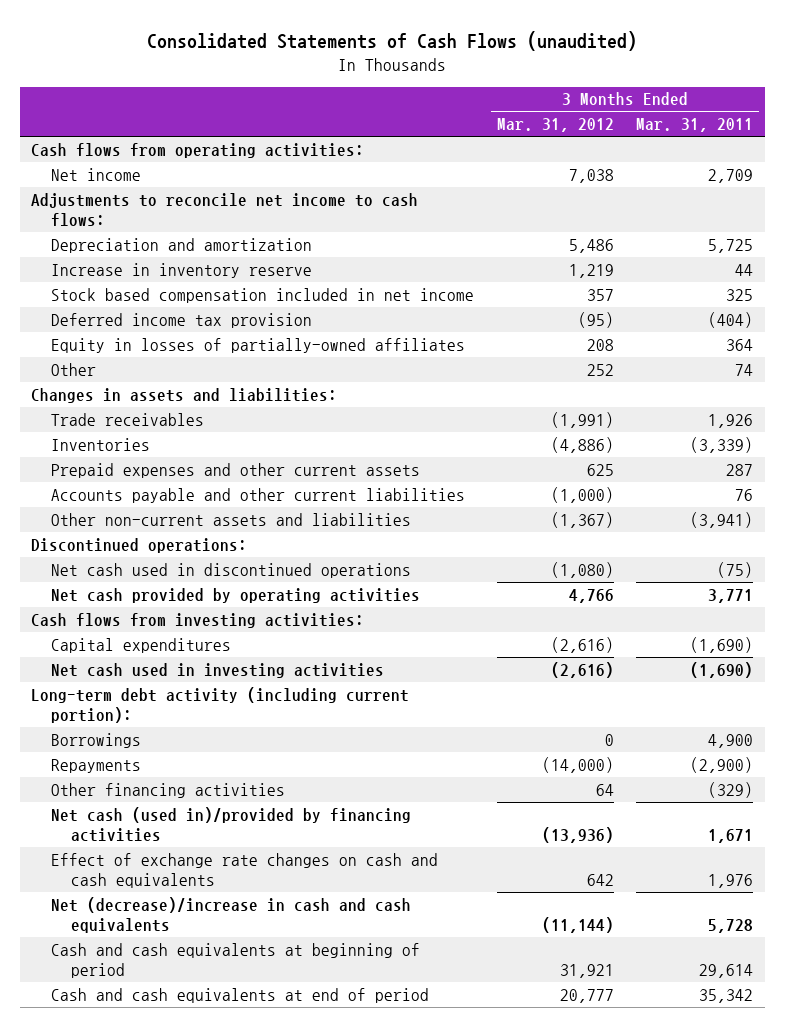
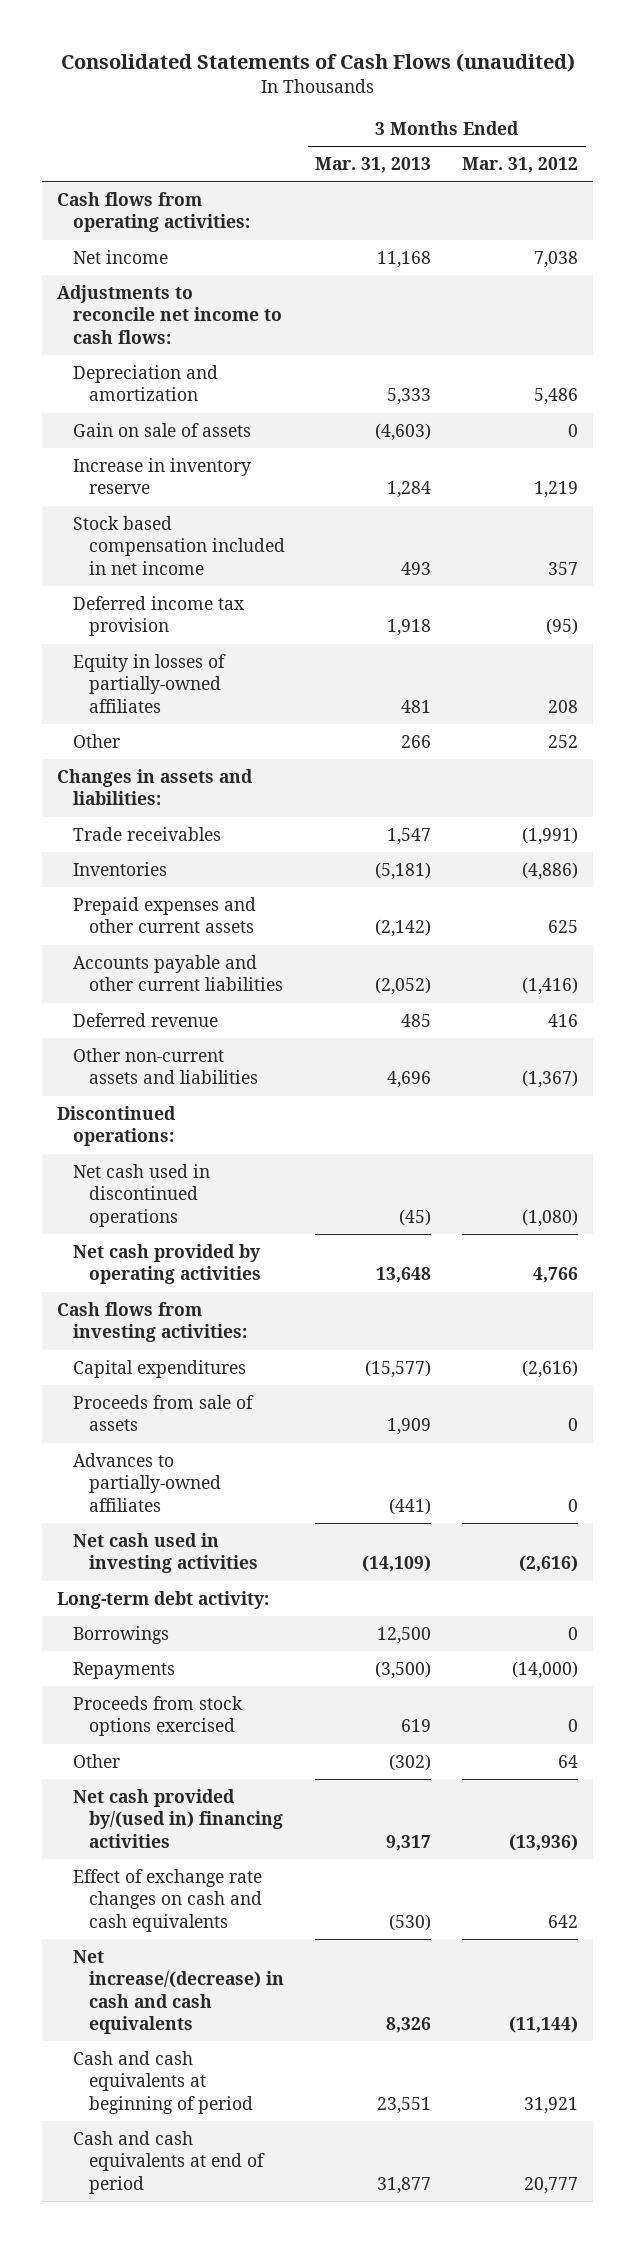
- | 3 Months Ended Mar. 31, 2012 | 3 Months Ended Mar. 31, 2011
+ | 3 Months Ended Mar. 31, 2013 | 3 Months Ended Mar. 31, 2012
+ Gain on sale of assets | (4,603) | 0
- Accounts payable and other current liabilities | (1,000) | 76
+ Accounts payable and other current liabilities | (2,052) | (1,416)
+ Deferred revenue | 485 | 416
+ Proceeds from sale of assets | 1,909 | 0
+ Advances to partially-owned affiliates | (441) | 0
- Long-term debt activity (including current portion):
+ Long-term debt activity:
- Other financing activities | 64 | (329)
- Net cash (used in)/provided by financing activities | (13,936) | 1,671
+ Proceeds from stock options exercised | 619 | 0
+ Other | (302) | 64
+ Net cash provided by/(used in) financing activities | 9,317 | (13,936)
- Net (decrease)/increase in cash and cash equivalents | (11,144) | 5,728
+ Net increase/(decrease) in cash and cash equivalents | 8,326 | (11,144)

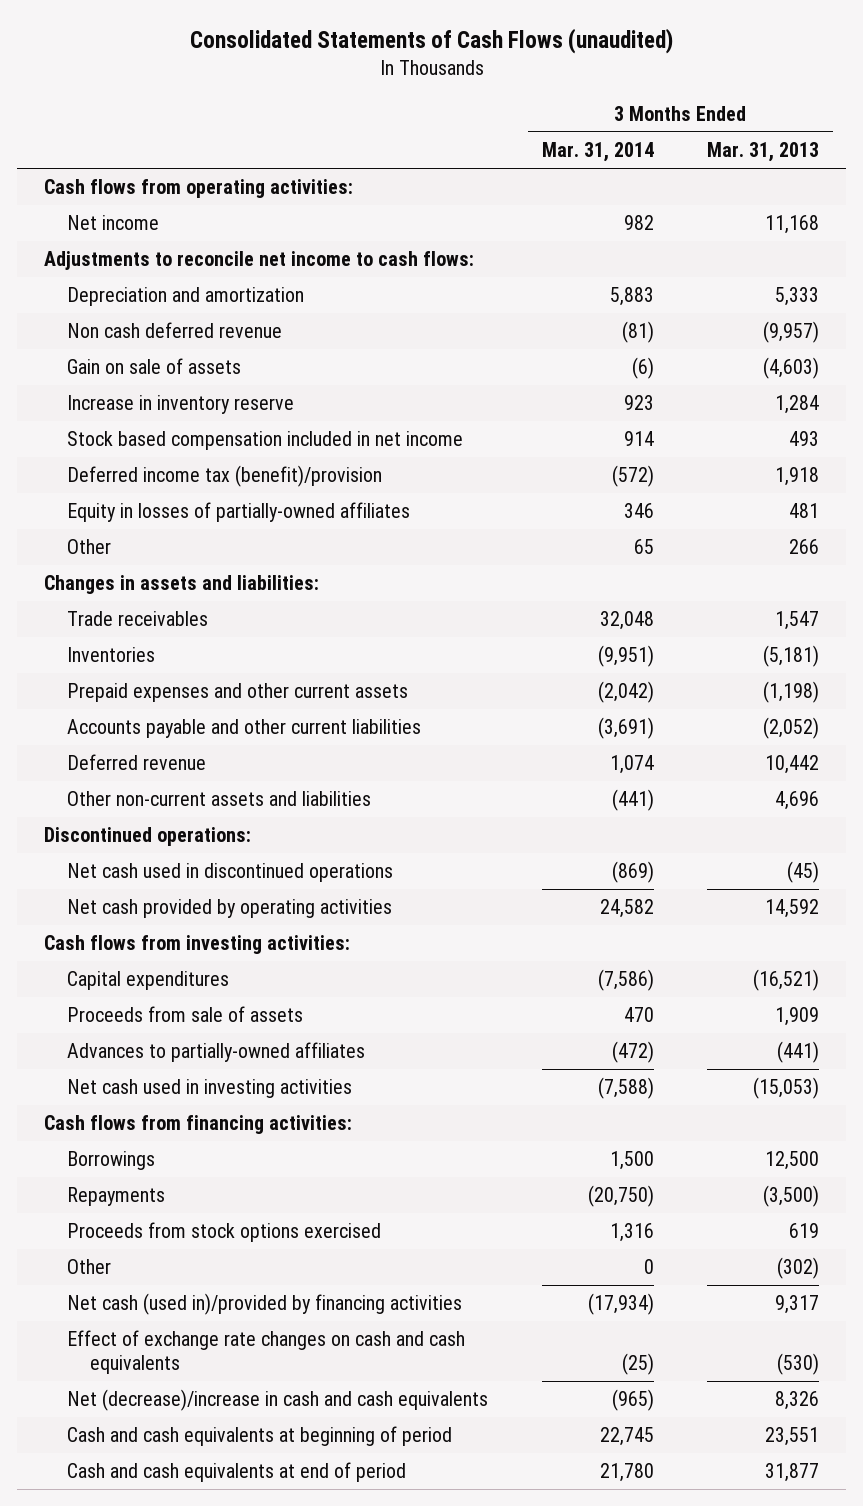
- | 3 Months Ended Mar. 31, 2013 | 3 Months Ended Mar. 31, 2012
+ | 3 Months Ended Mar. 31, 2014 | 3 Months Ended Mar. 31, 2013
+ Non cash deferred revenue | (81) | (9,957)
- Deferred income tax provision | 1,918 | (95)
+ Deferred income tax (benefit)/provision | (572) | 1,918
- Prepaid expenses and other current assets | (2,142) | 625
+ Prepaid expenses and other current assets | (2,042) | (1,198)
- Deferred revenue | 485 | 416
+ Deferred revenue | 1,074 | 10,442
- Net cash provided by operating activities | 13,648 | 4,766
+ Net cash provided by operating activities | 24,582 | 14,592
- Capital expenditures | (15,577) | (2,616)
+ Capital expenditures | (7,586) | (16,521)
- Net cash used in investing activities | (14,109) | (2,616)
- Long-term debt activity:
+ Net cash used in investing activities | (7,588) | (15,053)
+ Cash flows from financing activities:
- Net cash provided by/(used in) financing activities | 9,317 | (13,936)
+ Net cash (used in)/provided by financing activities | (17,934) | 9,317
- Net increase/(decrease) in cash and cash equivalents | 8,326 | (11,144)
+ Net (decrease)/increase in cash and cash equivalents | (965) | 8,326

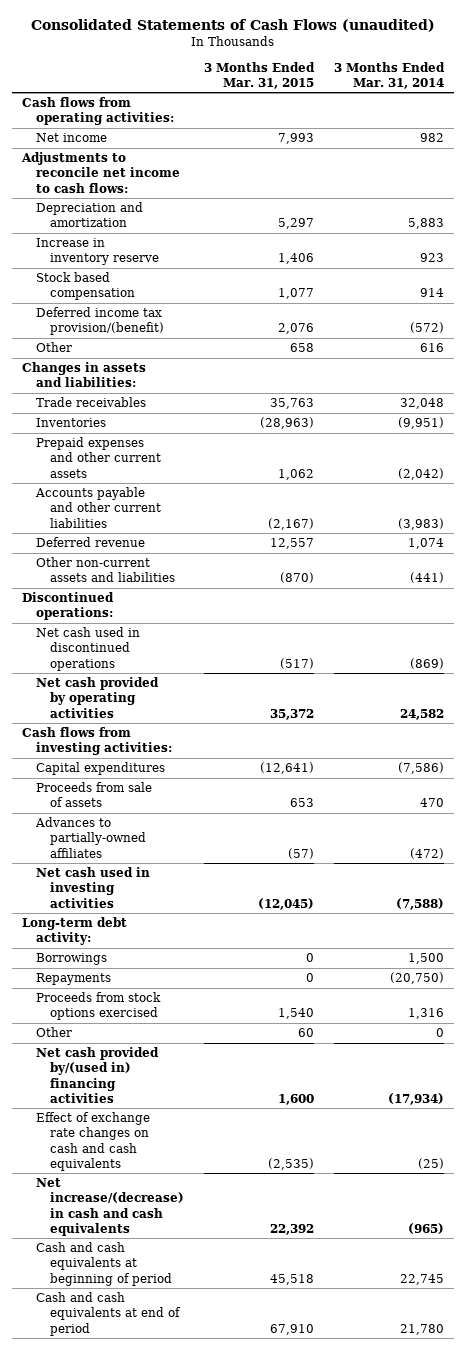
- | 3 Months Ended Mar. 31, 2014 | 3 Months Ended Mar. 31, 2013
+ | 3 Months Ended Mar. 31, 2015 | 3 Months Ended Mar. 31, 2014
- Non cash deferred revenue | (81) | (9,957)
- Gain on sale of assets | (6) | (4,603)
- Stock based compensation included in net income | 914 | 493
- Deferred income tax (benefit)/provision | (572) | 1,918
- Equity in losses of partially-owned affiliates | 346 | 481
- Other | 65 | 266
+ Stock based compensation | 1,077 | 914
+ Deferred income tax provision/(benefit) | 2,076 | (572)
+ Other | 658 | 616
- Accounts payable and other current liabilities | (3,691) | (2,052)
+ Accounts payable and other current liabilities | (2,167) | (3,983)
- Cash flows from financing activities:
+ Long-term debt activity:
- Net cash (used in)/provided by financing activities | (17,934) | 9,317
+ Net cash provided by/(used in) financing activities | 1,600 | (17,934)
- Net (decrease)/increase in cash and cash equivalents | (965) | 8,326
+ Net increase/(decrease) in cash and cash equivalents | 22,392 | (965)

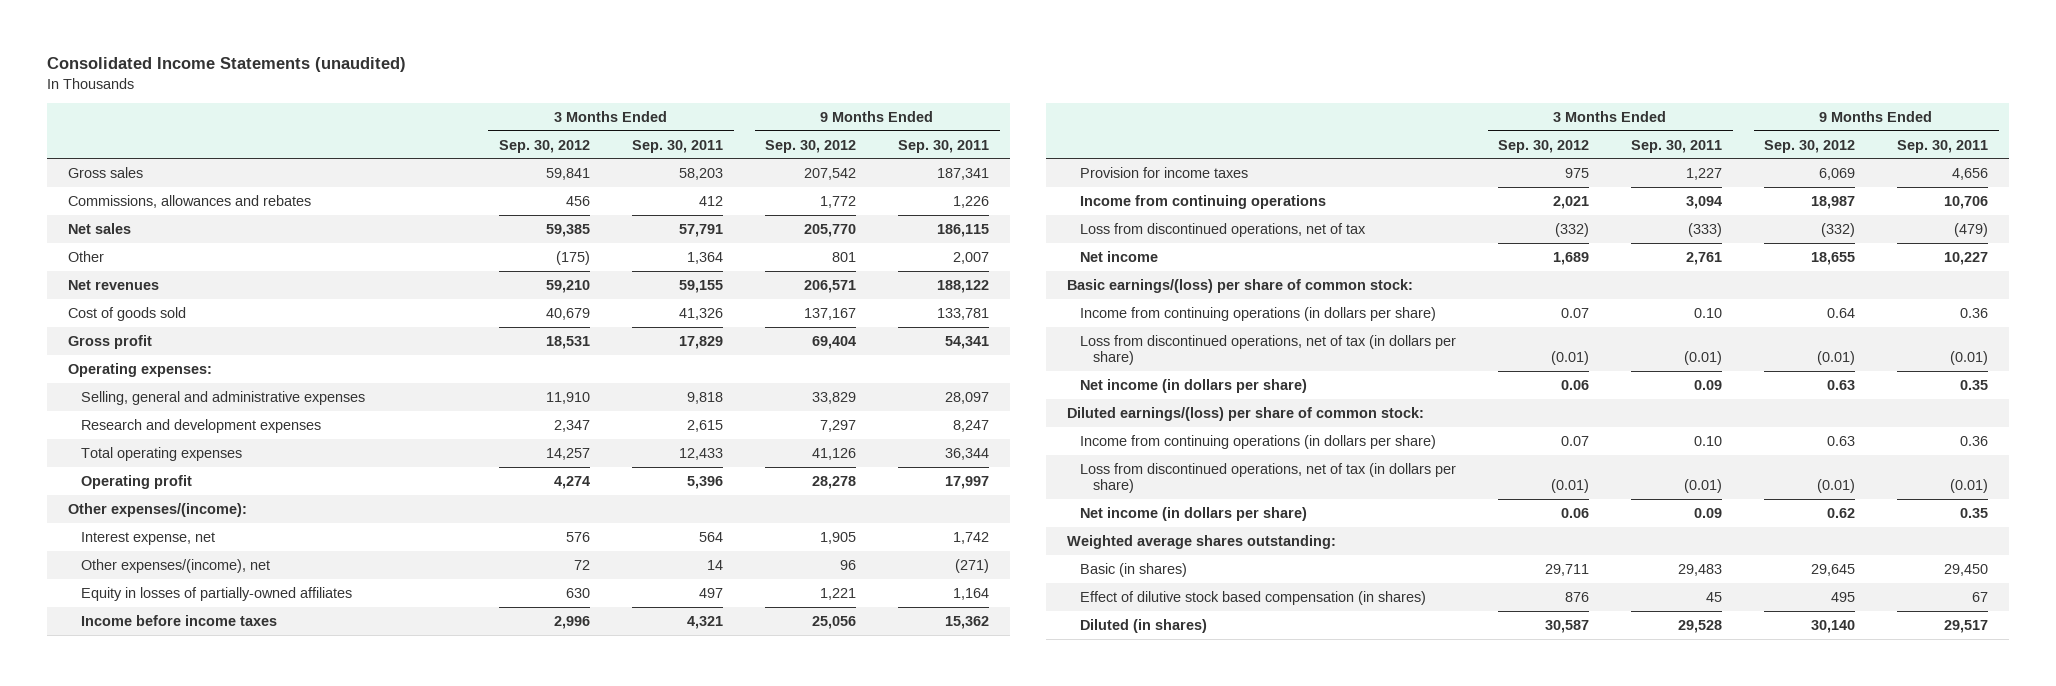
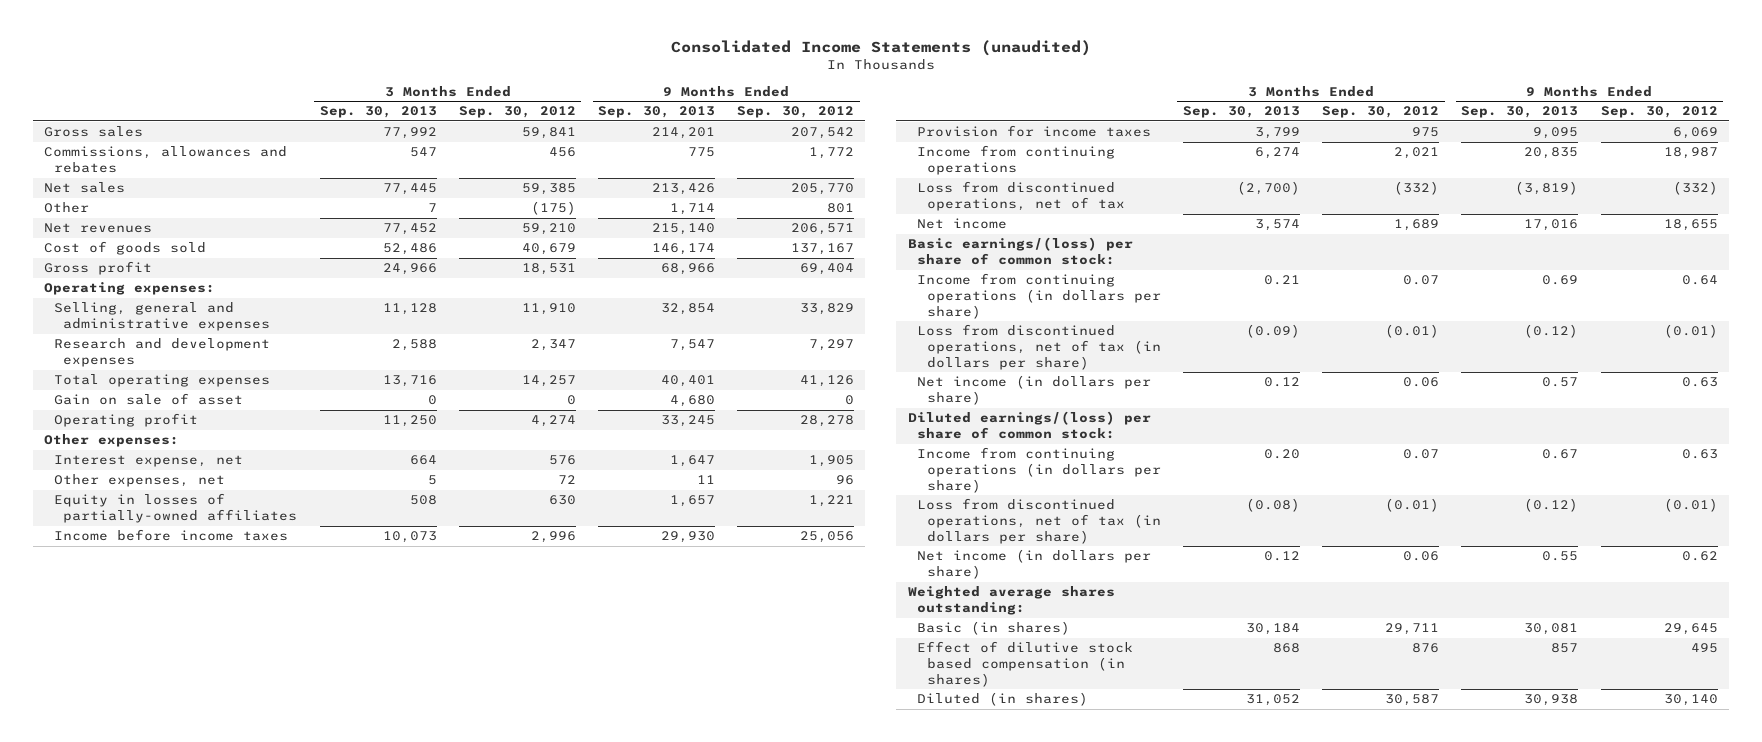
- | 3 Months Ended Sep. 30, 2012 | 3 Months Ended Sep. 30, 2011 | 9 Months Ended Sep. 30, 2012 | 9 Months Ended Sep. 30, 2011
+ | 3 Months Ended Sep. 30, 2013 | 3 Months Ended Sep. 30, 2012 | 9 Months Ended Sep. 30, 2013 | 9 Months Ended Sep. 30, 2012
+ Gain on sale of asset | 0 | 0 | 4,680 | 0
- Other expenses/(income):
+ Other expenses:
- Other expenses/(income), net | 72 | 14 | 96 | (271)
+ Other expenses, net | 5 | 72 | 11 | 96

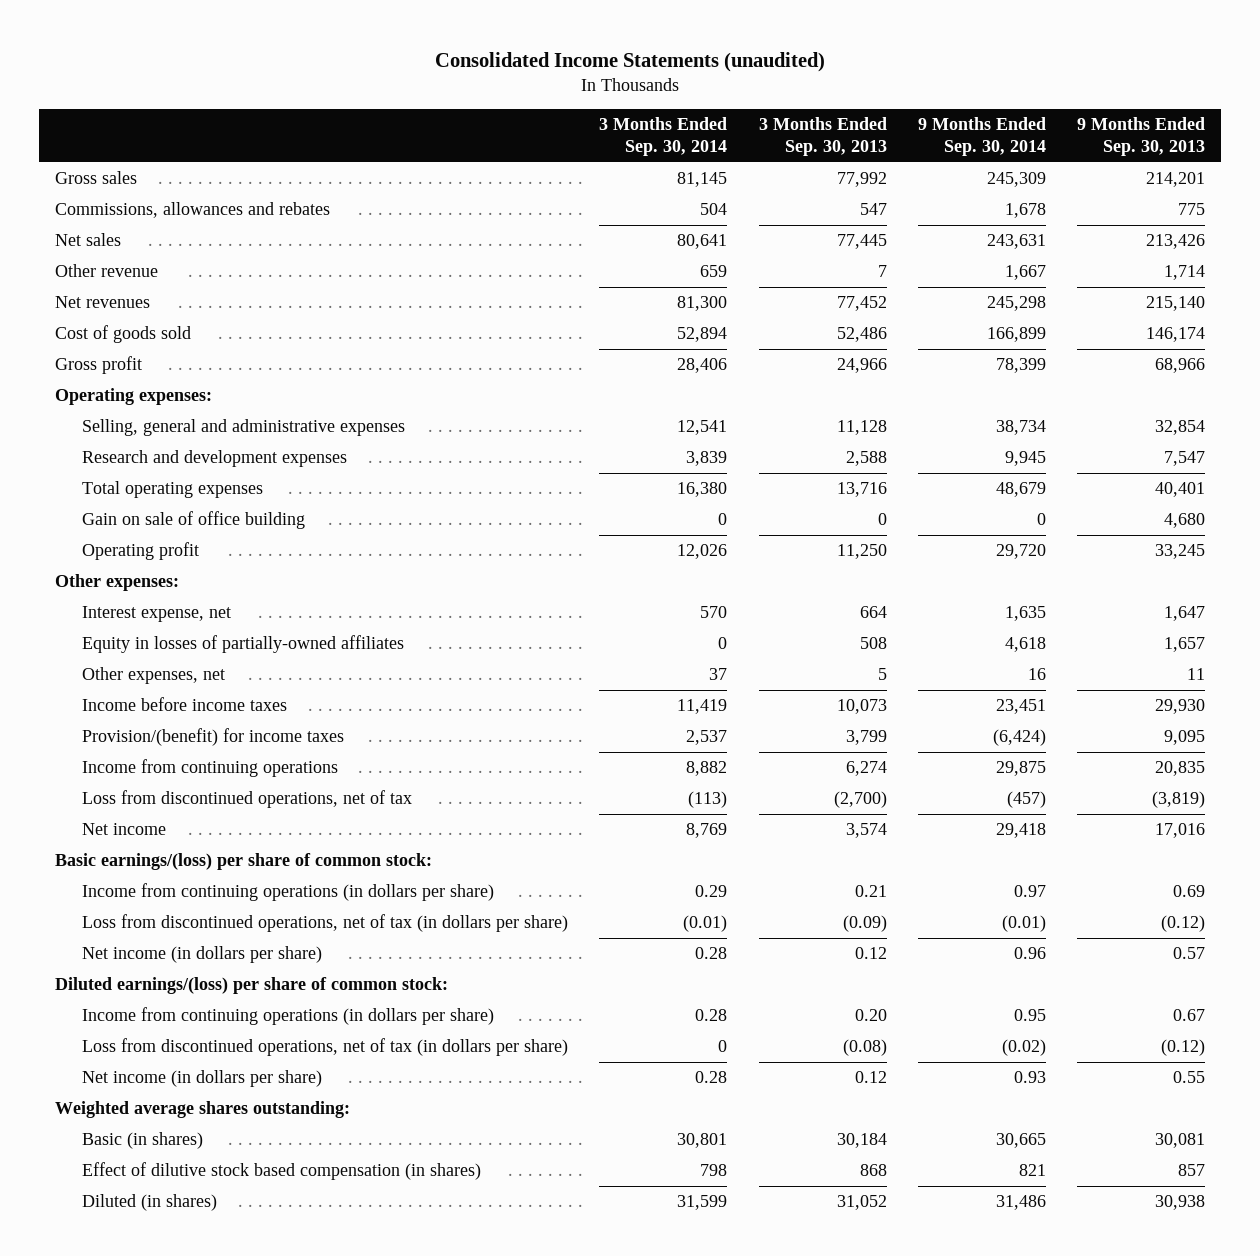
- | 3 Months Ended Sep. 30, 2013 | 3 Months Ended Sep. 30, 2012 | 9 Months Ended Sep. 30, 2013 | 9 Months Ended Sep. 30, 2012
+ | 3 Months Ended Sep. 30, 2014 | 3 Months Ended Sep. 30, 2013 | 9 Months Ended Sep. 30, 2014 | 9 Months Ended Sep. 30, 2013
- Other | 7 | (175) | 1,714 | 801
+ Other revenue | 659 | 7 | 1,667 | 1,714
- Gain on sale of asset | 0 | 0 | 4,680 | 0
+ Gain on sale of office building | 0 | 0 | 0 | 4,680
moved down: Other expenses, net | 37 | 5 | 16 | 11
- Provision for income taxes | 3,799 | 975 | 9,095 | 6,069
+ Provision/(benefit) for income taxes | 2,537 | 3,799 | (6,424) | 9,095

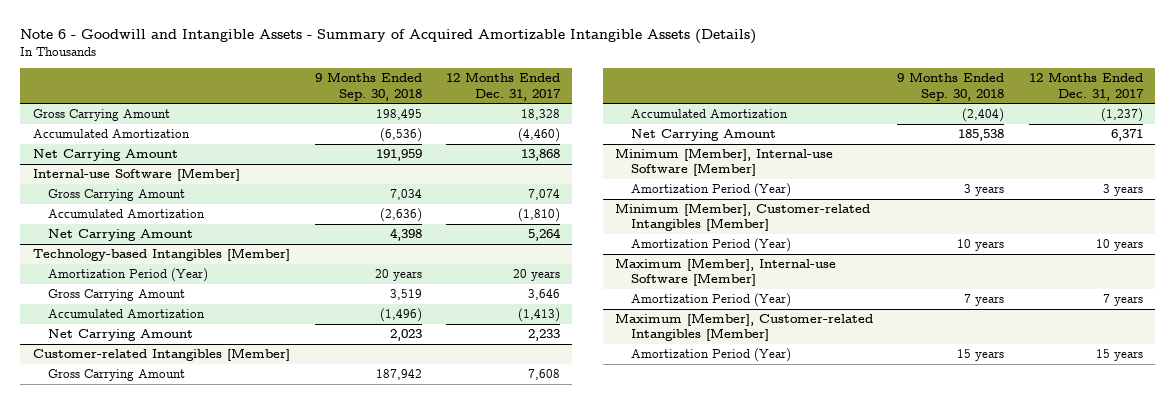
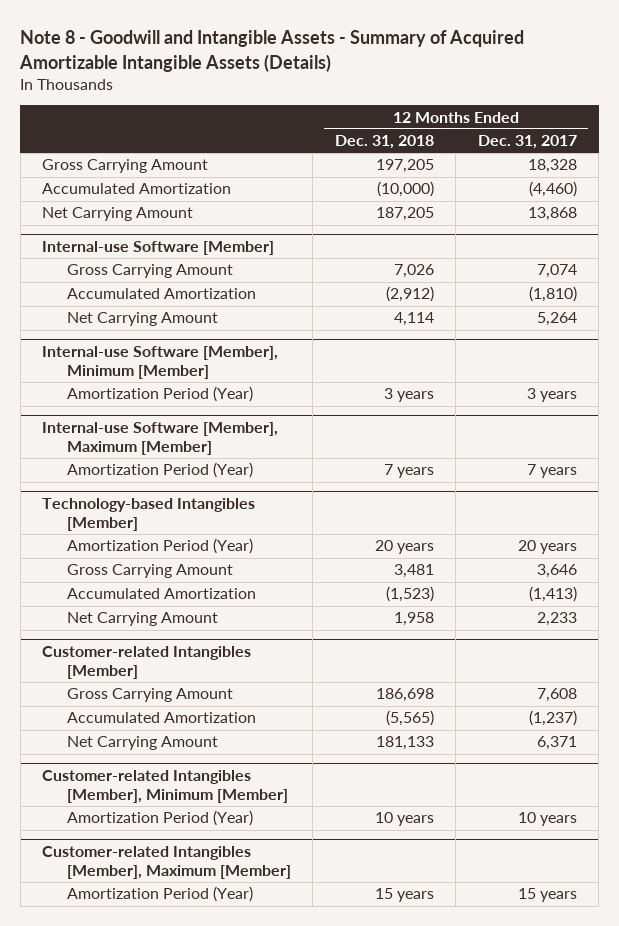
- Note 6 - Goodwill and Intangible Assets - Summary of Acquired Amortizable Intangible Assets (Details)
+ Note 8 - Goodwill and Intangible Assets - Summary of Acquired Amortizable Intangible Assets (Details)
- | 9 Months Ended Sep. 30, 2018 | 12 Months Ended Dec. 31, 2017
+ | 12 Months Ended Dec. 31, 2018 | 12 Months Ended Dec. 31, 2017
+ Internal-use Software [Member], Minimum [Member]
+ Amortization Period (Year) | 3 years | 3 years
+ Internal-use Software [Member], Maximum [Member]
+ Amortization Period (Year) | 7 years | 7 years
- Minimum [Member], Internal-use Software [Member]
- Amortization Period (Year) | 3 years | 3 years
- Minimum [Member], Customer-related Intangibles [Member]
+ Customer-related Intangibles [Member], Minimum [Member]
- Maximum [Member], Internal-use Software [Member]
- Amortization Period (Year) | 7 years | 7 years
- Maximum [Member], Customer-related Intangibles [Member]
+ Customer-related Intangibles [Member], Maximum [Member]

